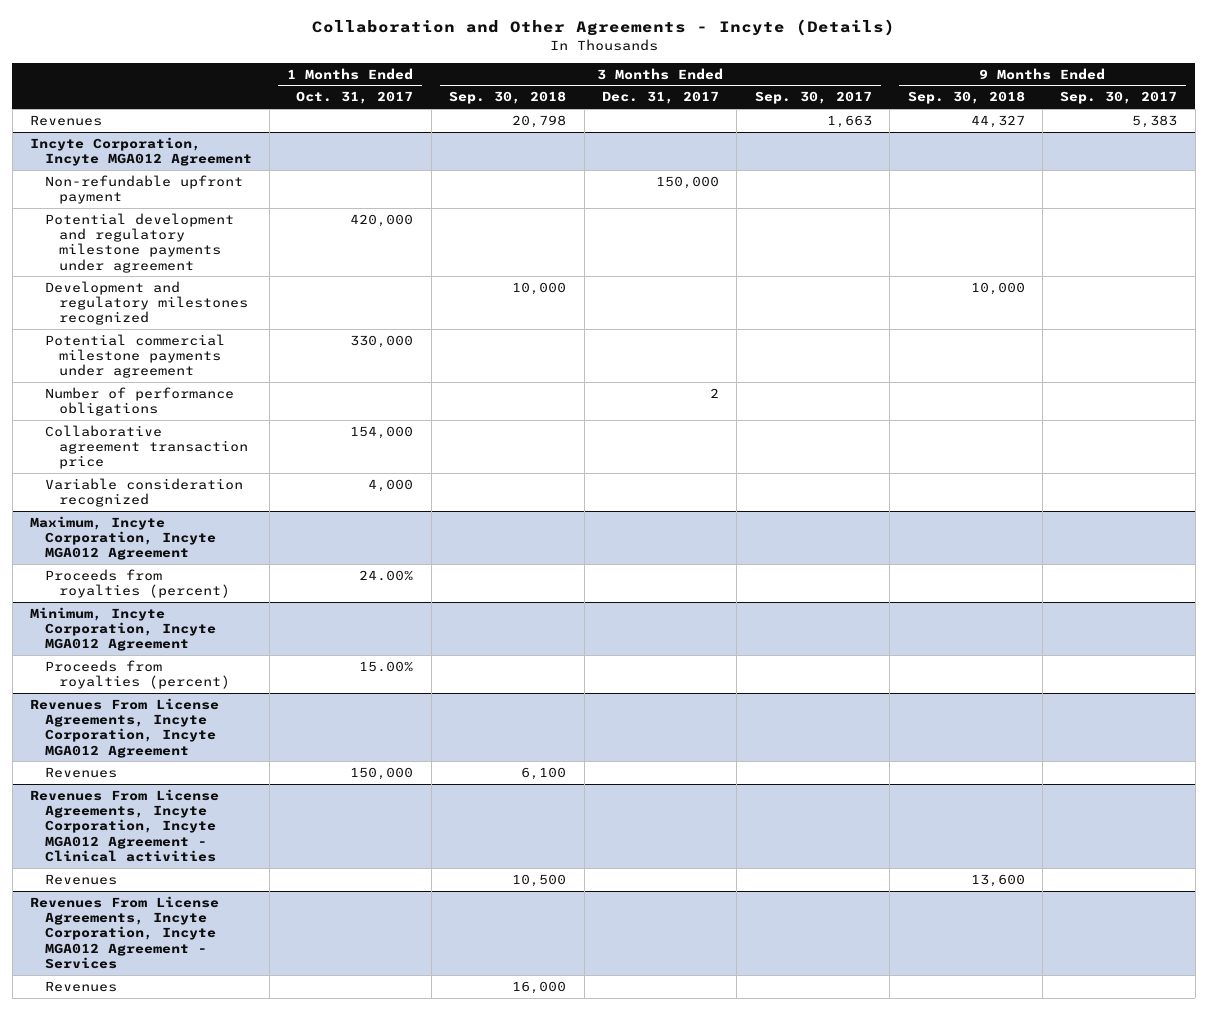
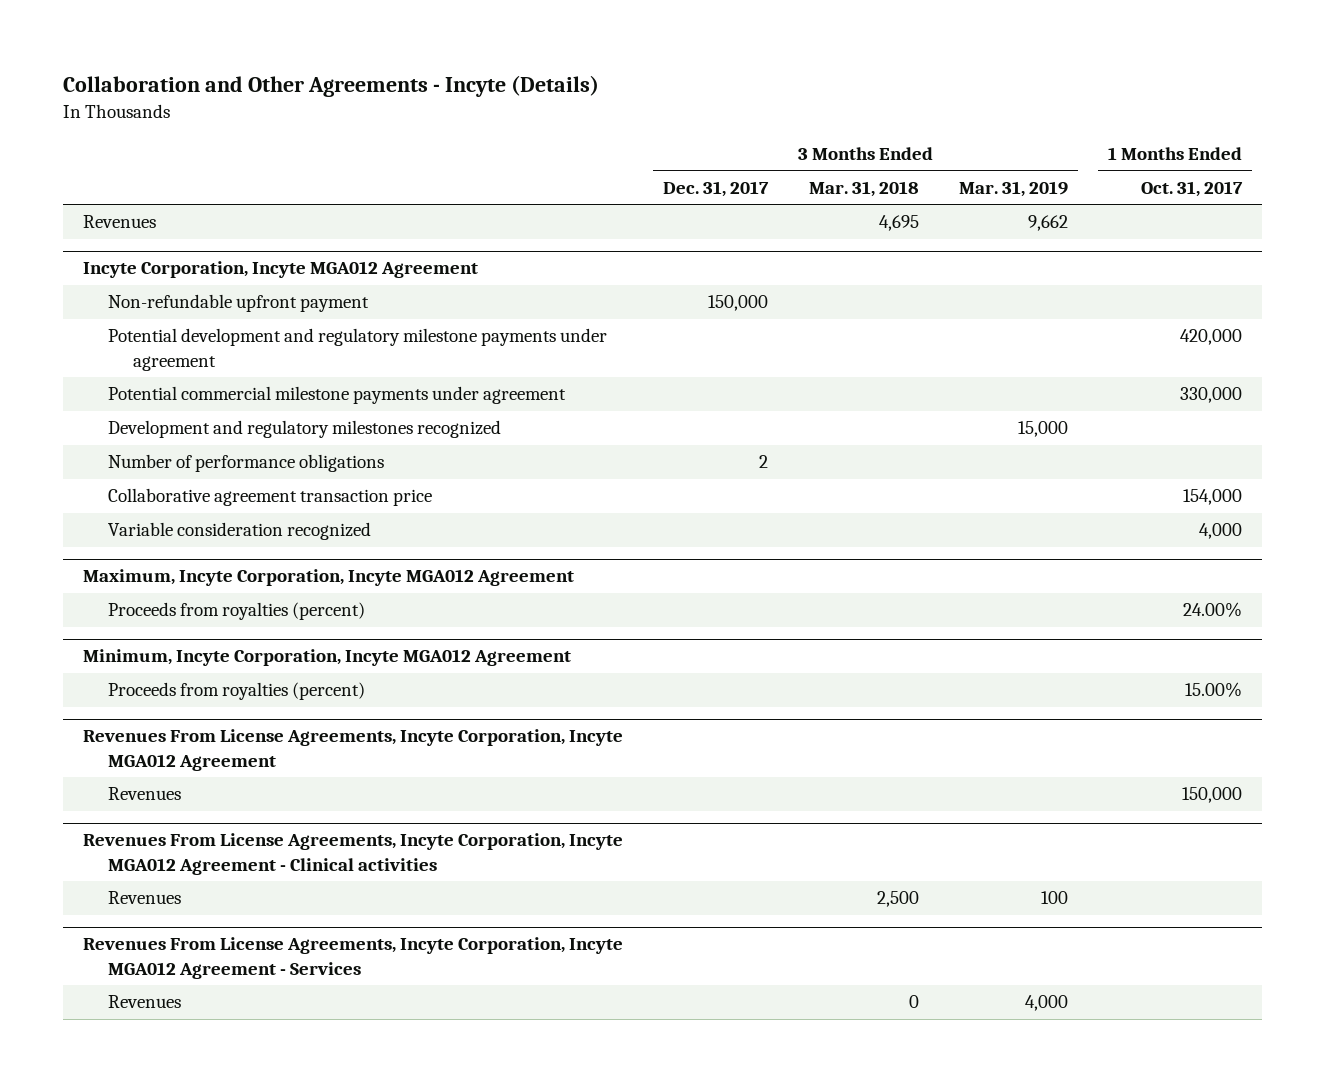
- | 1 Months Ended Oct. 31, 2017 | 3 Months Ended Sep. 30, 2018 | 3 Months Ended Dec. 31, 2017 | 3 Months Ended Sep. 30, 2017 | 9 Months Ended Sep. 30, 2018 | 9 Months Ended Sep. 30, 2017
+ | 3 Months Ended Dec. 31, 2017 | 3 Months Ended Mar. 31, 2018 | 3 Months Ended Mar. 31, 2019 | 1 Months Ended Oct. 31, 2017
@ Incyte Corporation, Incyte MGA012 Agreement
moved down: Development and regulatory milestones recognized | | | 15,000 |

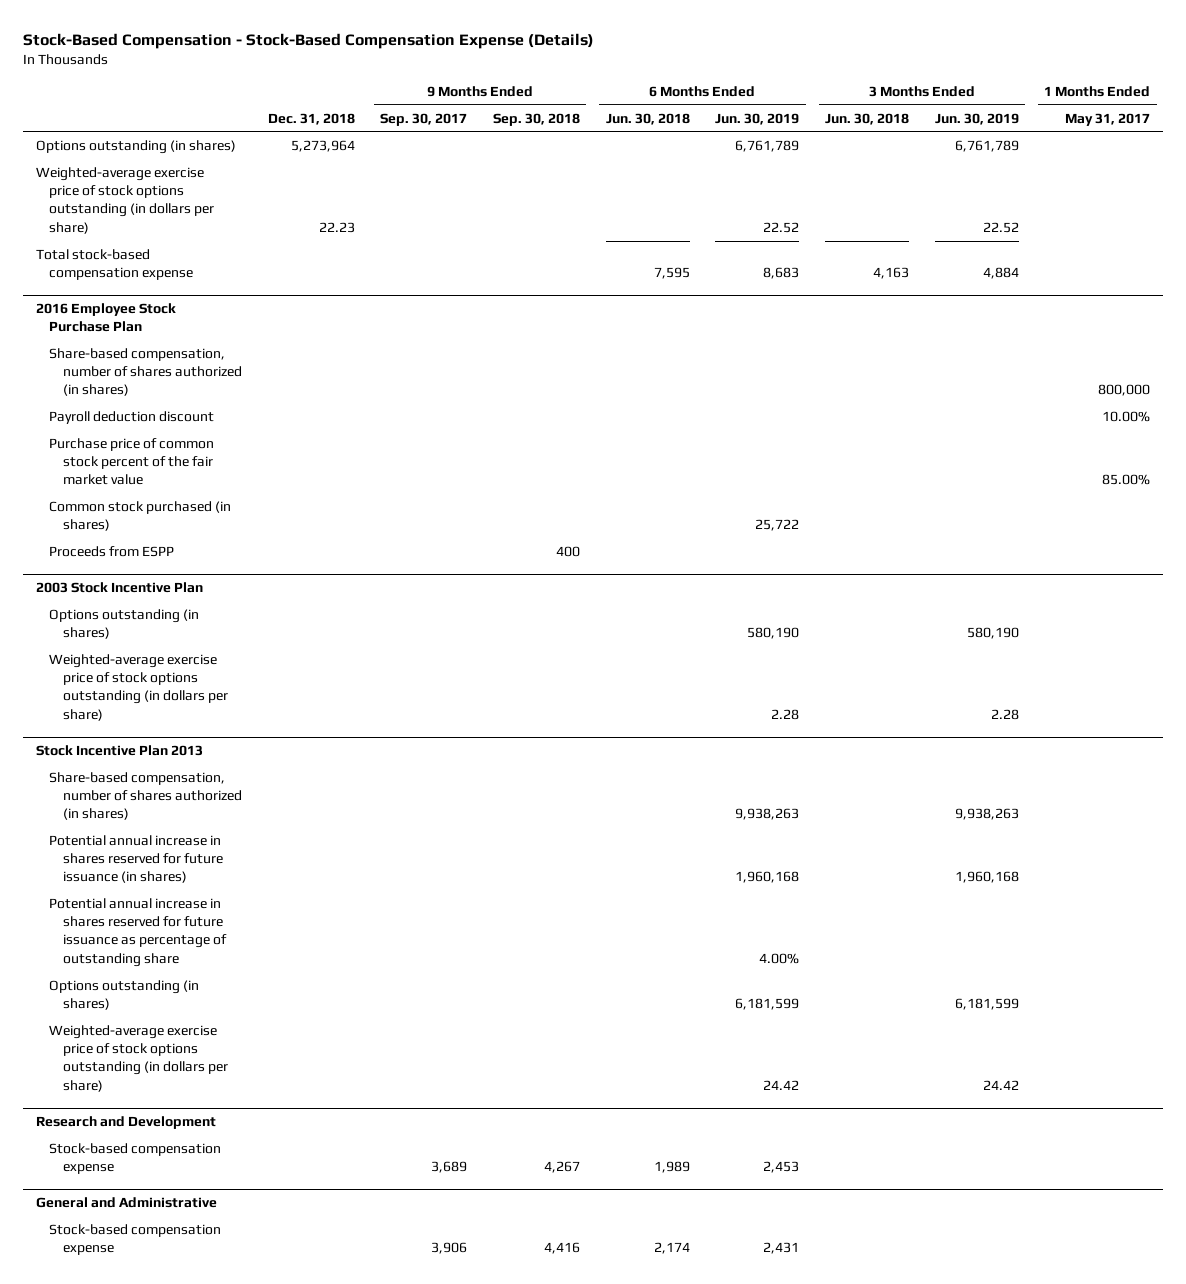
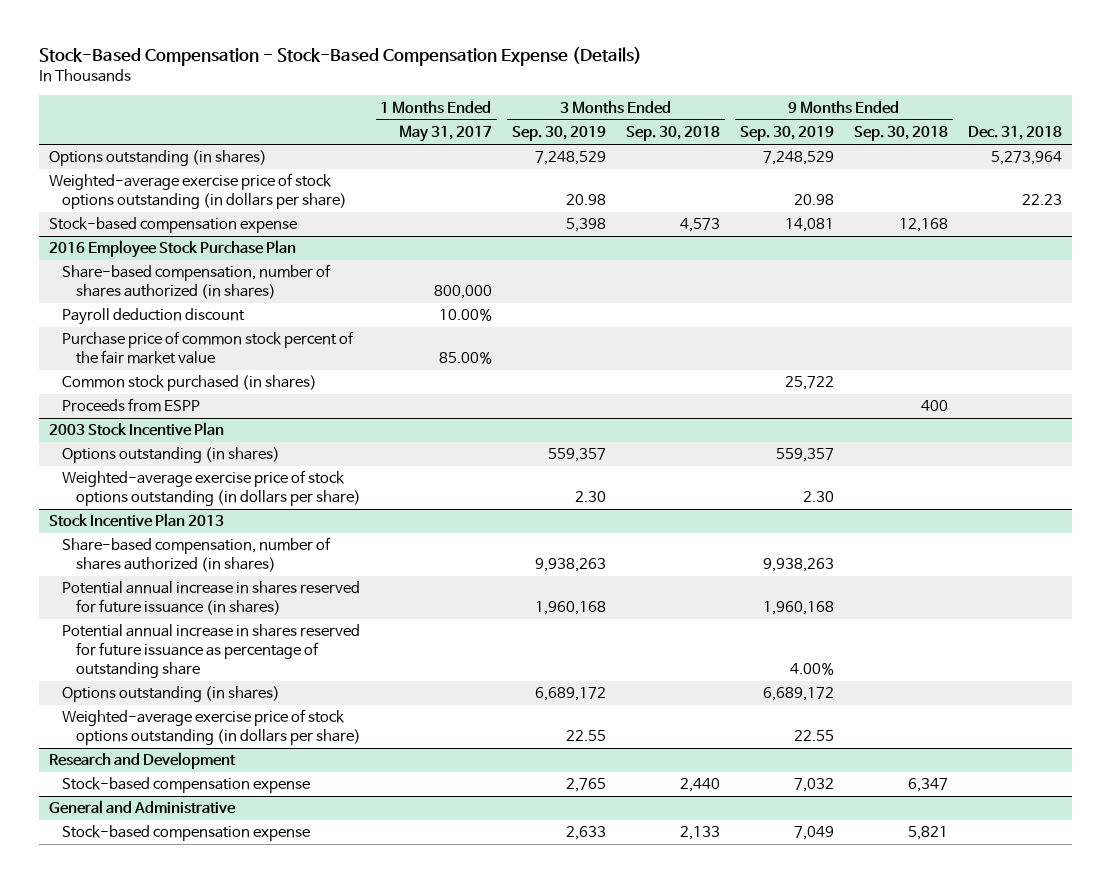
- | Dec. 31, 2018 | 9 Months Ended Sep. 30, 2017 | 9 Months Ended Sep. 30, 2018 | 6 Months Ended Jun. 30, 2018 | 6 Months Ended Jun. 30, 2019 | 3 Months Ended Jun. 30, 2018 | 3 Months Ended Jun. 30, 2019 | 1 Months Ended May 31, 2017
+ | 1 Months Ended May 31, 2017 | 3 Months Ended Sep. 30, 2019 | 3 Months Ended Sep. 30, 2018 | 9 Months Ended Sep. 30, 2019 | 9 Months Ended Sep. 30, 2018 | Dec. 31, 2018
- Total stock-based compensation expense | | | | 7,595 | 8,683 | 4,163 | 4,884 |
+ Stock-based compensation expense | | 5,398 | 4,573 | 14,081 | 12,168 |
@ Research and Development
- Stock-based compensation expense | | 3,689 | 4,267 | 1,989 | 2,453 | | |
+ Stock-based compensation expense | | 2,765 | 2,440 | 7,032 | 6,347 |
@ General and Administrative
- Stock-based compensation expense | | 3,906 | 4,416 | 2,174 | 2,431 | | |
+ Stock-based compensation expense | | 2,633 | 2,133 | 7,049 | 5,821 |

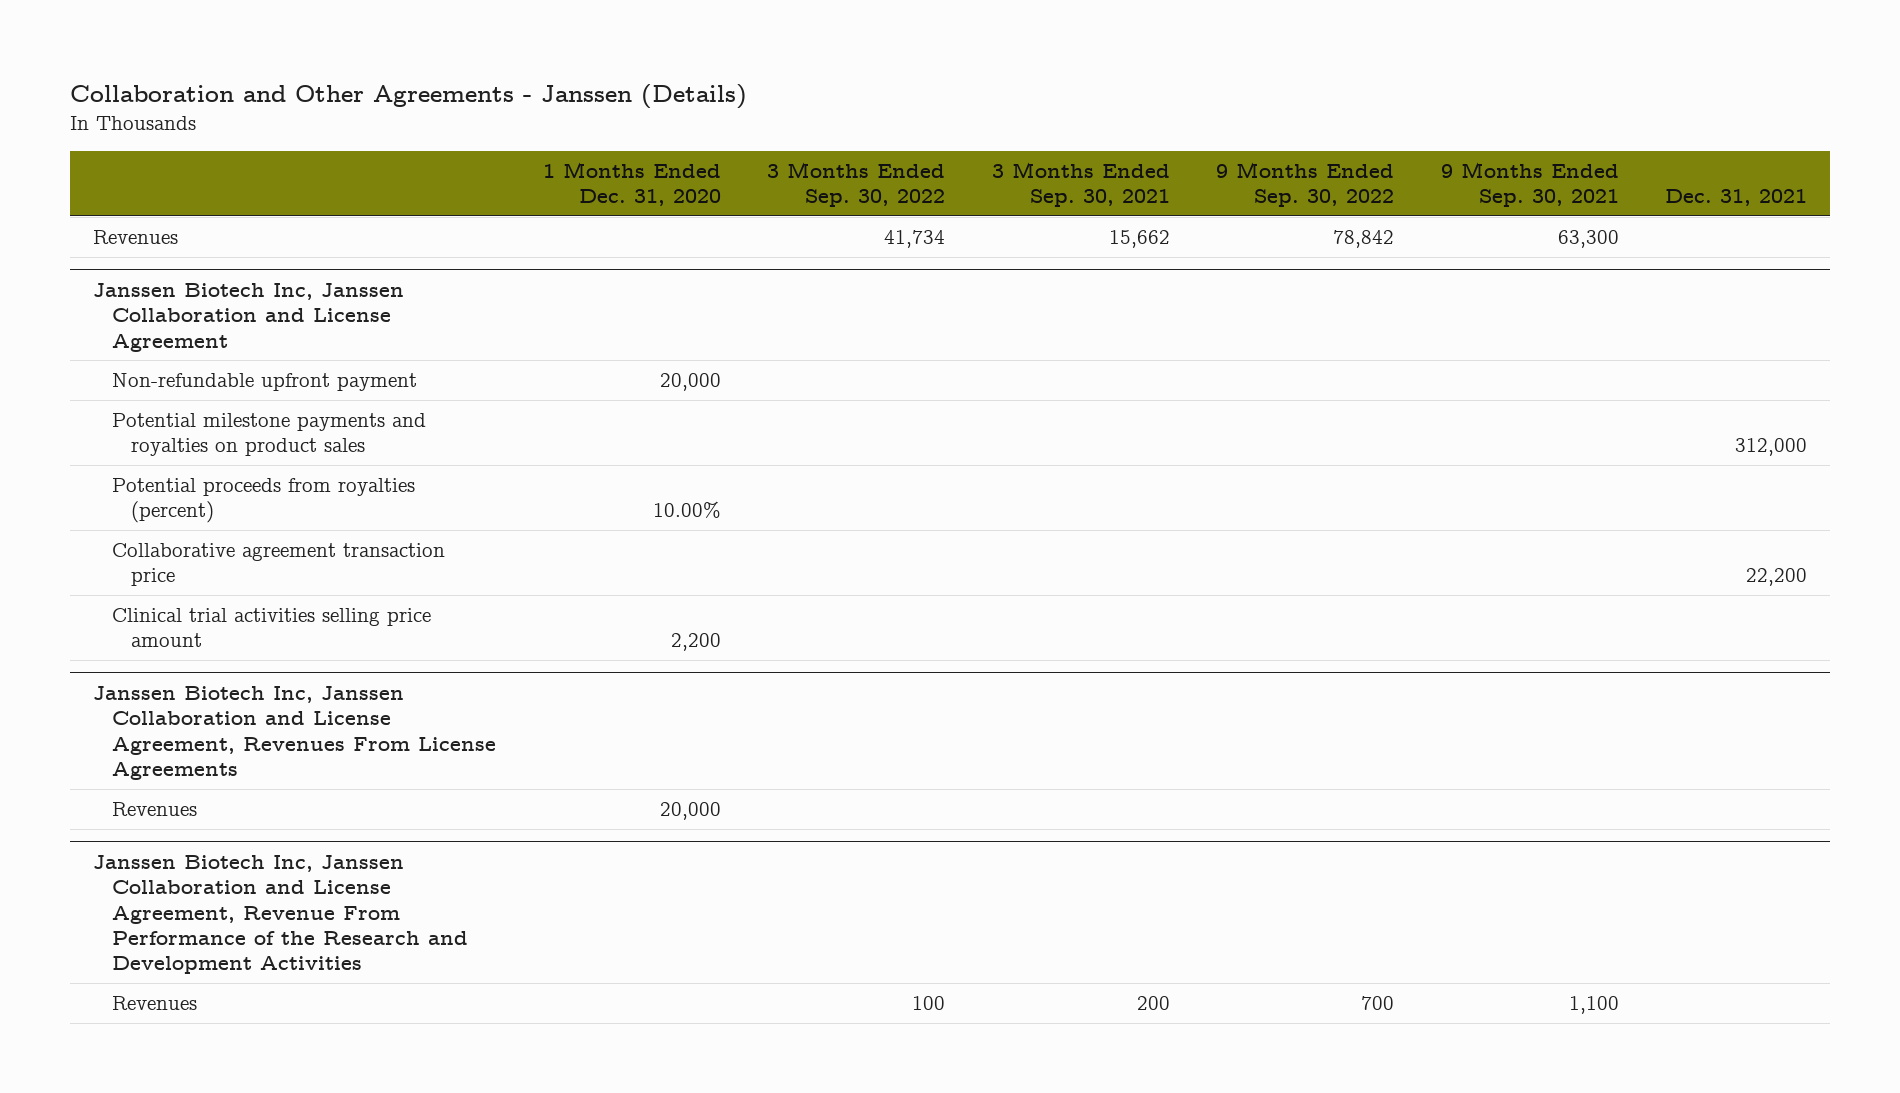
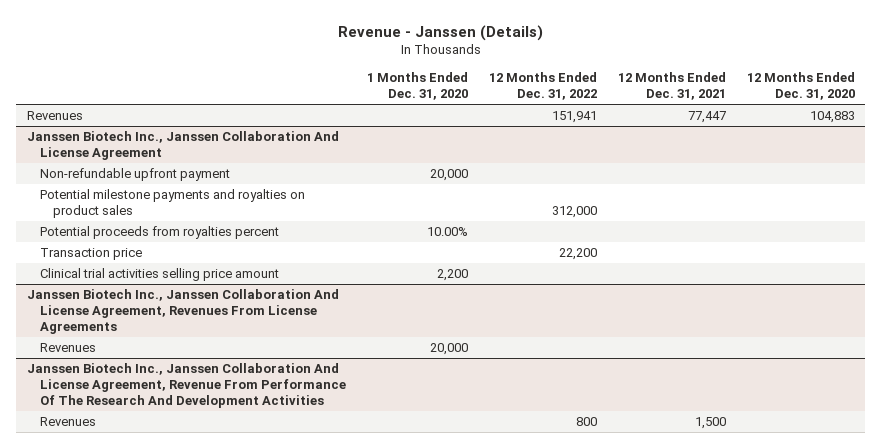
- Collaboration and Other Agreements - Janssen (Details)
+ Revenue - Janssen (Details)
- | 1 Months Ended Dec. 31, 2020 | 3 Months Ended Sep. 30, 2022 | 3 Months Ended Sep. 30, 2021 | 9 Months Ended Sep. 30, 2022 | 9 Months Ended Sep. 30, 2021 | Dec. 31, 2021
+ | 1 Months Ended Dec. 31, 2020 | 12 Months Ended Dec. 31, 2022 | 12 Months Ended Dec. 31, 2021 | 12 Months Ended Dec. 31, 2020
- Janssen Biotech Inc, Janssen Collaboration and License Agreement
+ Janssen Biotech Inc., Janssen Collaboration And License Agreement
- Potential proceeds from royalties (percent) | 10.00% | | | | |
- Collaborative agreement transaction price | | | | | | 22,200
+ Potential proceeds from royalties percent | 10.00% | | |
+ Transaction price | | 22,200 | |
- Janssen Biotech Inc, Janssen Collaboration and License Agreement, Revenues From License Agreements
+ Janssen Biotech Inc., Janssen Collaboration And License Agreement, Revenues From License Agreements
- Janssen Biotech Inc, Janssen Collaboration and License Agreement, Revenue From Performance of the Research and Development Activities
+ Janssen Biotech Inc., Janssen Collaboration And License Agreement, Revenue From Performance Of The Research And Development Activities

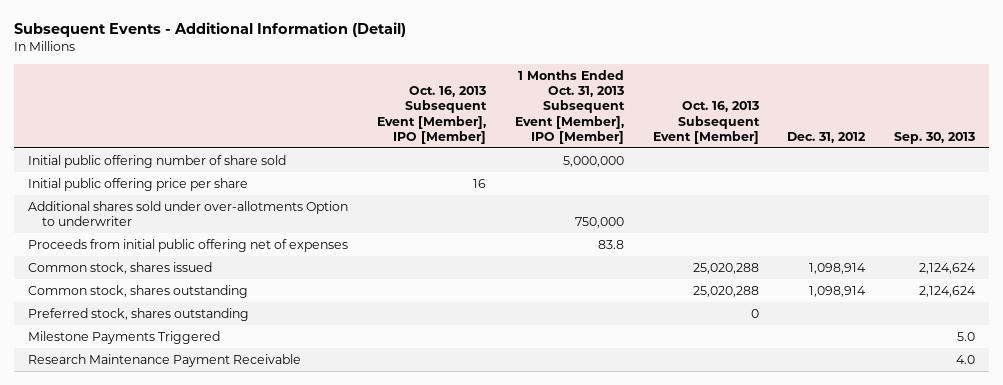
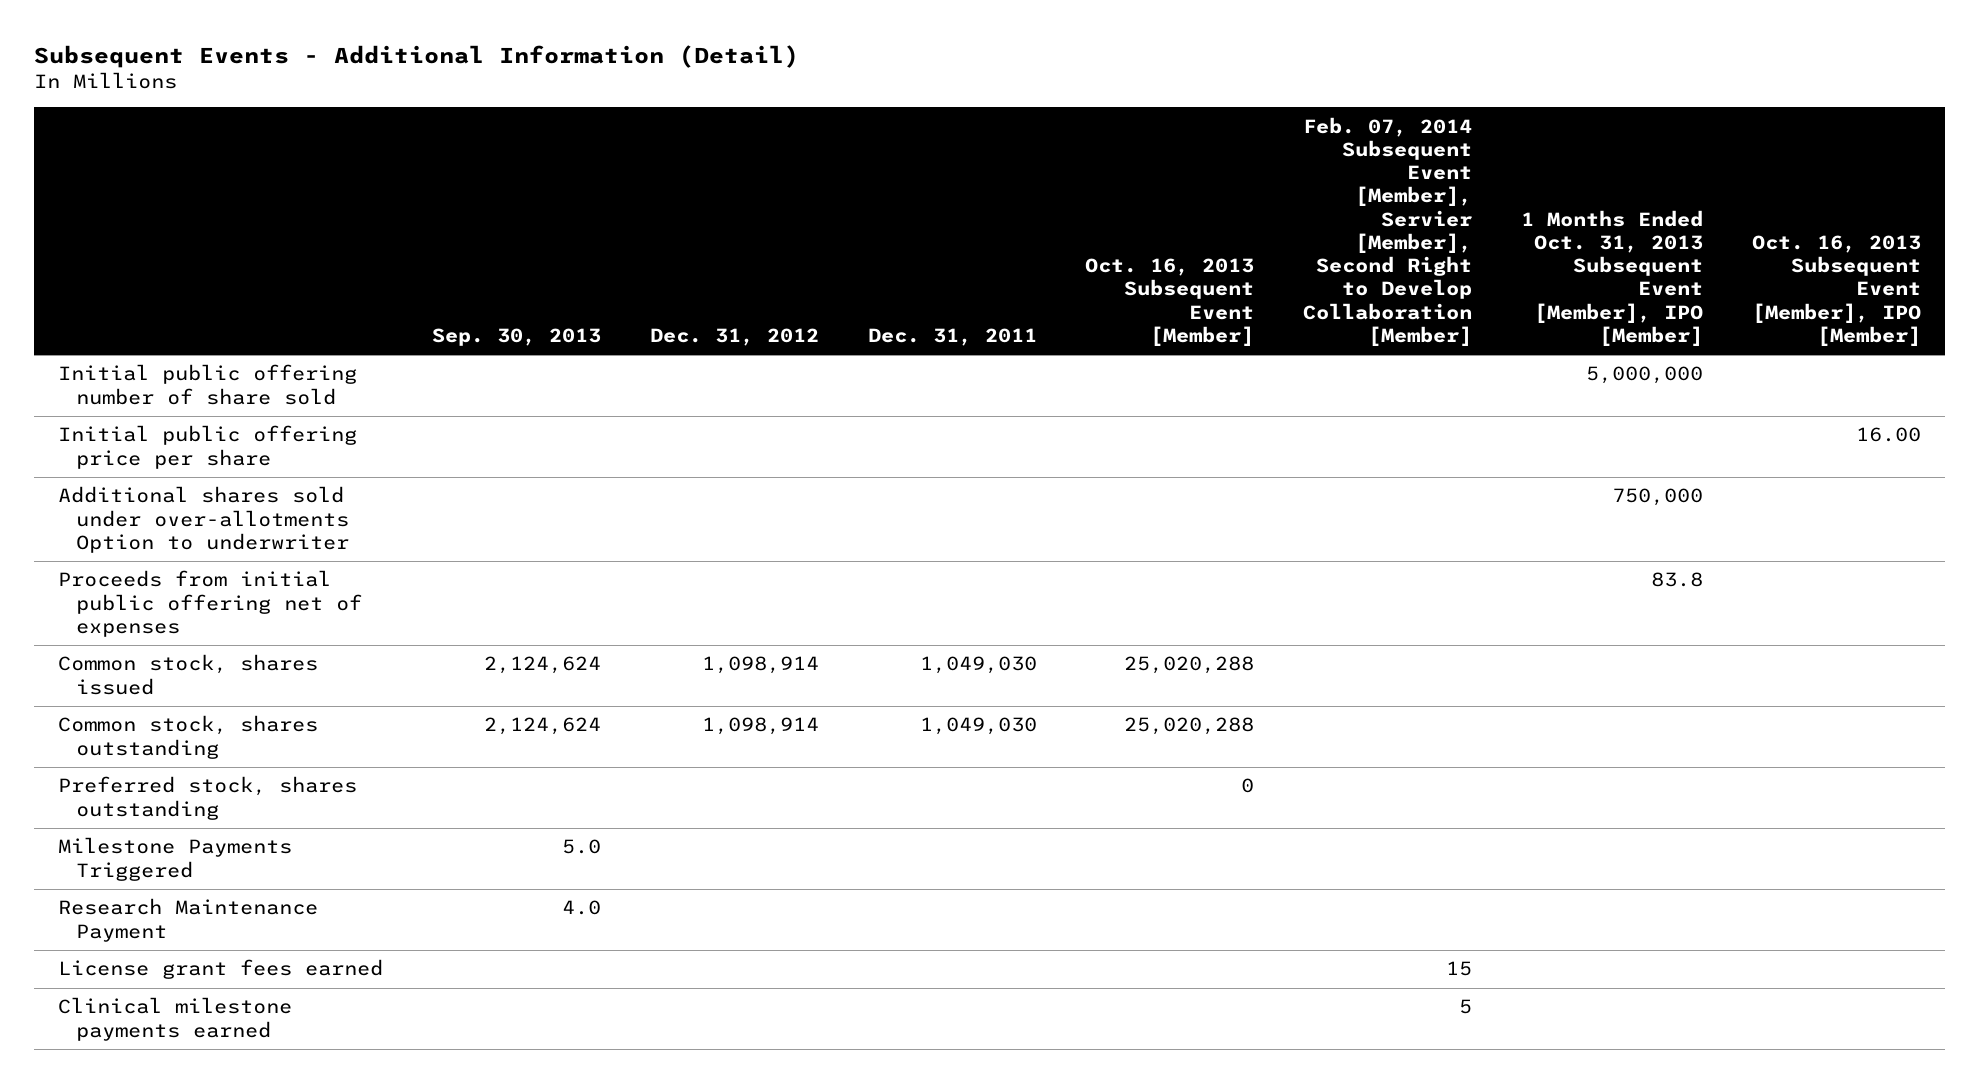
- | Oct. 16, 2013 Subsequent Event [Member], IPO [Member] | 1 Months Ended Oct. 31, 2013 Subsequent Event [Member], IPO [Member] | Oct. 16, 2013 Subsequent Event [Member] | Dec. 31, 2012 | Sep. 30, 2013
+ | Sep. 30, 2013 | Dec. 31, 2012 | Dec. 31, 2011 | Oct. 16, 2013 Subsequent Event [Member] | Feb. 07, 2014 Subsequent Event [Member], Servier [Member], Second Right to Develop Collaboration [Member] | 1 Months Ended Oct. 31, 2013 Subsequent Event [Member], IPO [Member] | Oct. 16, 2013 Subsequent Event [Member], IPO [Member]
- Initial public offering price per share | 16 | | | |
+ Initial public offering price per share | | | | | | | 16.00
- Research Maintenance Payment Receivable | | | | | 4.0
+ Research Maintenance Payment | 4.0 | | | | | |
+ License grant fees earned | | | | | 15 | |
+ Clinical milestone payments earned | | | | | 5 | |

